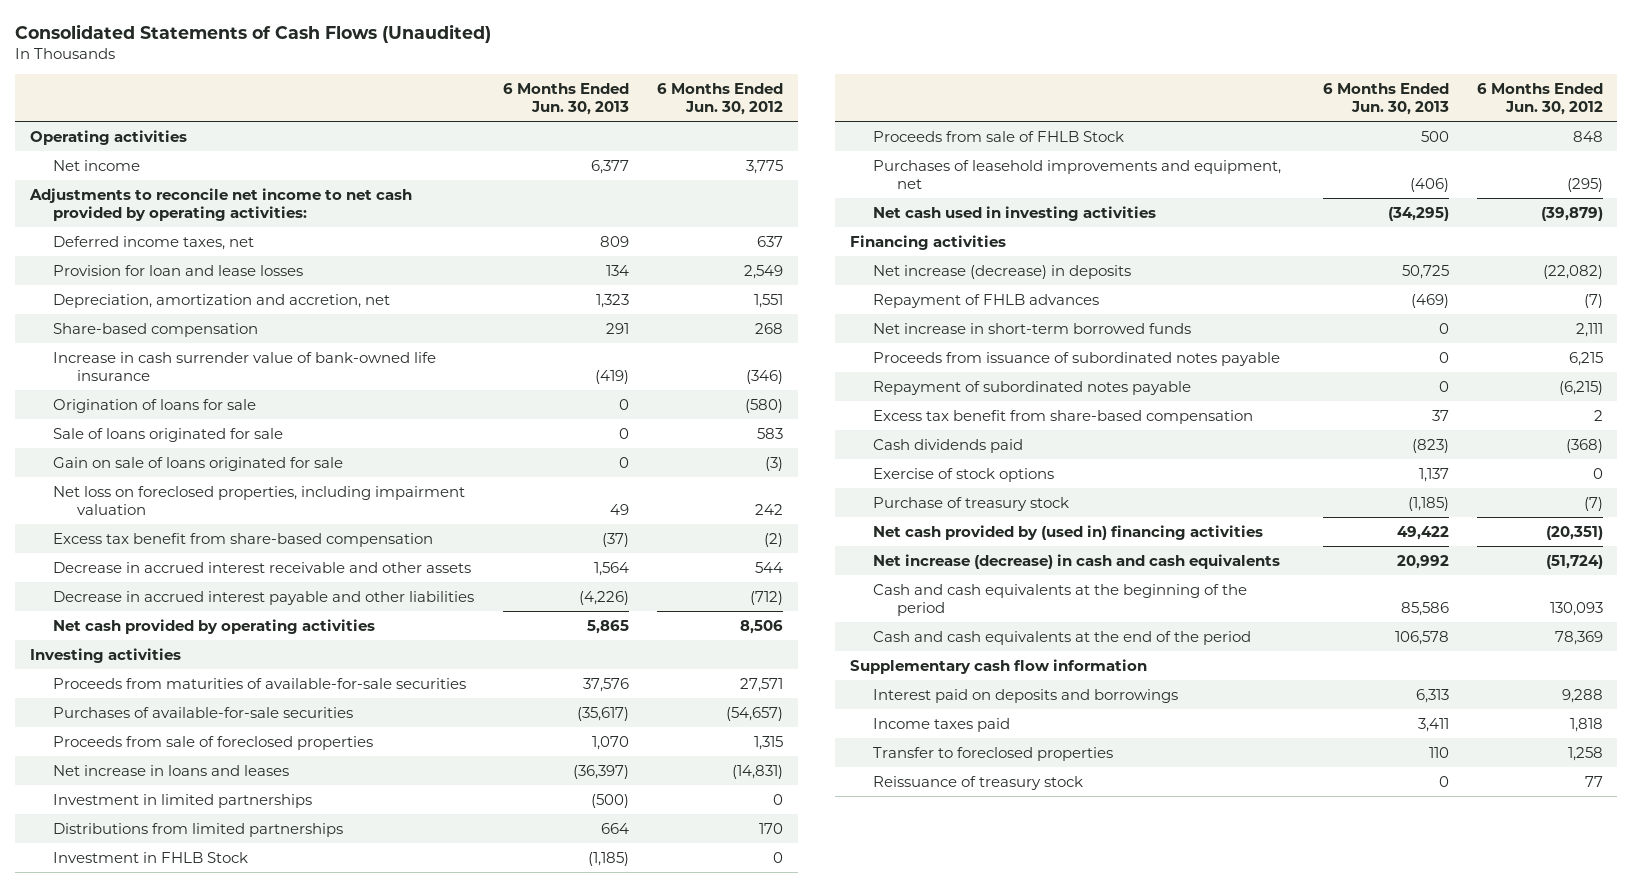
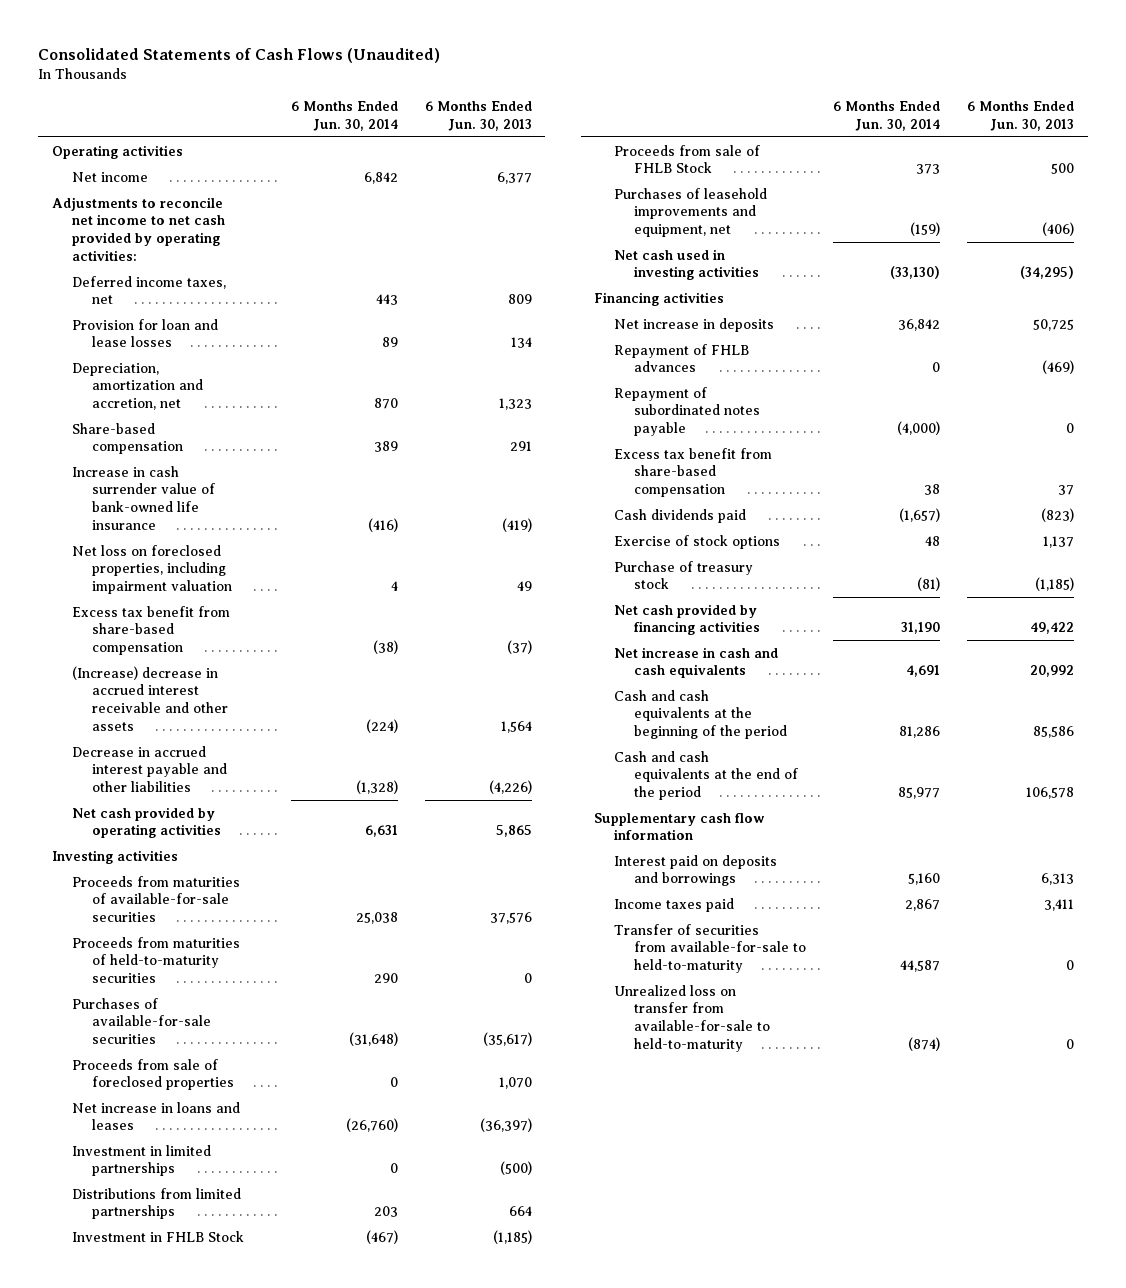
- | 6 Months Ended Jun. 30, 2013 | 6 Months Ended Jun. 30, 2012
+ | 6 Months Ended Jun. 30, 2014 | 6 Months Ended Jun. 30, 2013
- Origination of loans for sale | 0 | (580)
- Sale of loans originated for sale | 0 | 583
- Gain on sale of loans originated for sale | 0 | (3)
- Decrease in accrued interest receivable and other assets | 1,564 | 544
+ (Increase) decrease in accrued interest receivable and other assets | (224) | 1,564
+ Proceeds from maturities of held-to-maturity securities | 290 | 0
- Net increase (decrease) in deposits | 50,725 | (22,082)
+ Net increase in deposits | 36,842 | 50,725
- Net increase in short-term borrowed funds | 0 | 2,111
- Proceeds from issuance of subordinated notes payable | 0 | 6,215
- Net cash provided by (used in) financing activities | 49,422 | (20,351)
- Net increase (decrease) in cash and cash equivalents | 20,992 | (51,724)
+ Net cash provided by financing activities | 31,190 | 49,422
+ Net increase in cash and cash equivalents | 4,691 | 20,992
- Transfer to foreclosed properties | 110 | 1,258
- Reissuance of treasury stock | 0 | 77
+ Transfer of securities from available-for-sale to held-to-maturity | 44,587 | 0
+ Unrealized loss on transfer from available-for-sale to held-to-maturity | (874) | 0

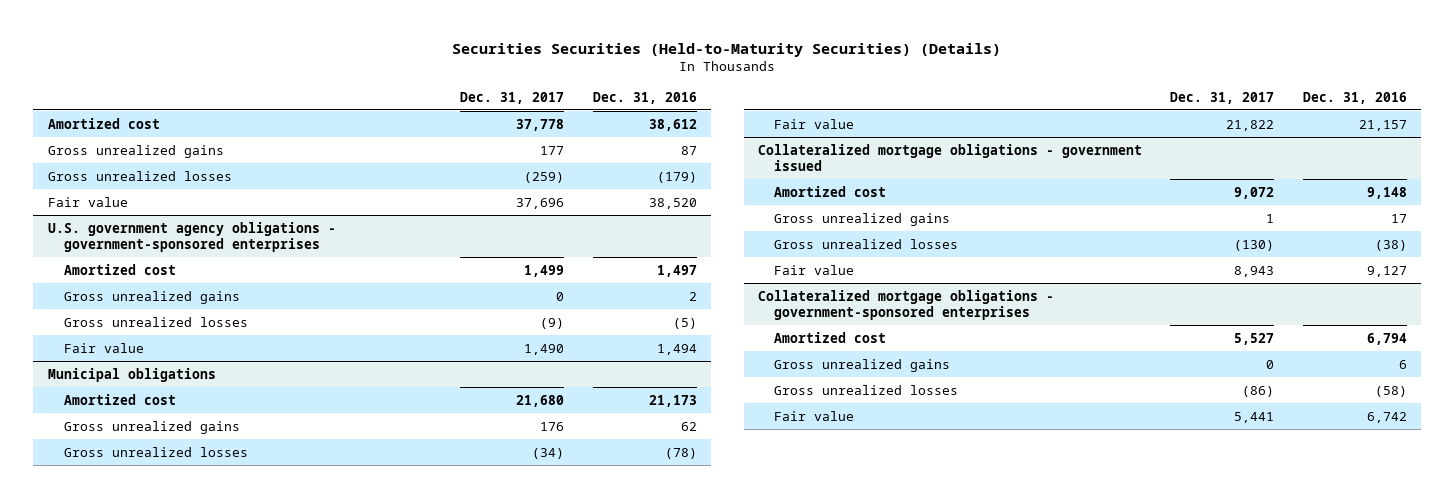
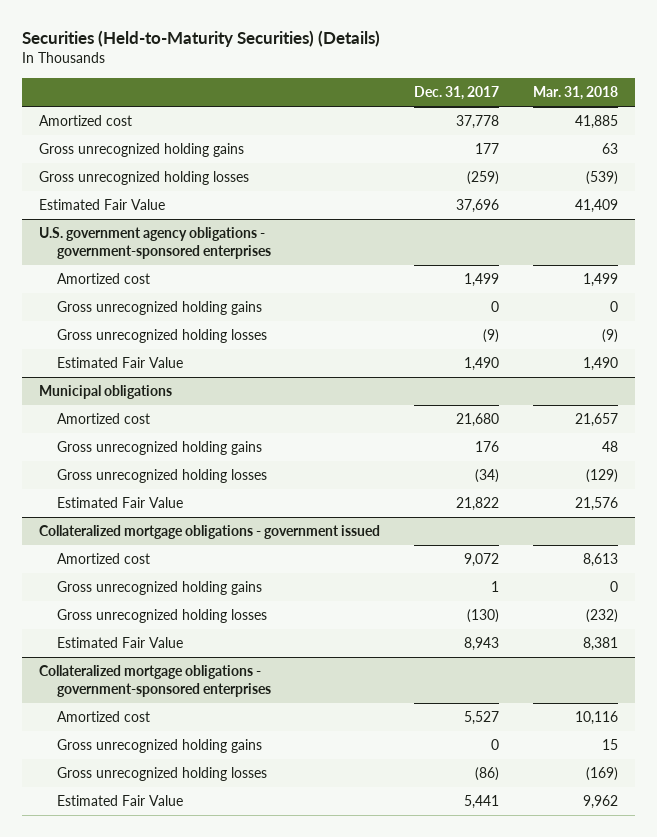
- Securities Securities (Held-to-Maturity Securities) (Details)
+ Securities (Held-to-Maturity Securities) (Details)
- | Dec. 31, 2017 | Dec. 31, 2016
+ | Dec. 31, 2017 | Mar. 31, 2018
- Gross unrealized gains | 177 | 87
- Gross unrealized losses | (259) | (179)
- Fair value | 37,696 | 38,520
+ Gross unrecognized holding gains | 177 | 63
+ Gross unrecognized holding losses | (259) | (539)
+ Estimated Fair Value | 37,696 | 41,409
@ U.S. government agency obligations - government-sponsored enterprises
- Gross unrealized gains | 0 | 2
- Gross unrealized losses | (9) | (5)
- Fair value | 1,490 | 1,494
+ Gross unrecognized holding gains | 0 | 0
+ Gross unrecognized holding losses | (9) | (9)
+ Estimated Fair Value | 1,490 | 1,490
@ Municipal obligations
- Gross unrealized gains | 176 | 62
- Gross unrealized losses | (34) | (78)
- Fair value | 21,822 | 21,157
+ Gross unrecognized holding gains | 176 | 48
+ Gross unrecognized holding losses | (34) | (129)
+ Estimated Fair Value | 21,822 | 21,576
@ Collateralized mortgage obligations - government issued
- Gross unrealized gains | 1 | 17
- Gross unrealized losses | (130) | (38)
- Fair value | 8,943 | 9,127
+ Gross unrecognized holding gains | 1 | 0
+ Gross unrecognized holding losses | (130) | (232)
+ Estimated Fair Value | 8,943 | 8,381
@ Collateralized mortgage obligations - government-sponsored enterprises
- Gross unrealized gains | 0 | 6
- Gross unrealized losses | (86) | (58)
- Fair value | 5,441 | 6,742
+ Gross unrecognized holding gains | 0 | 15
+ Gross unrecognized holding losses | (86) | (169)
+ Estimated Fair Value | 5,441 | 9,962

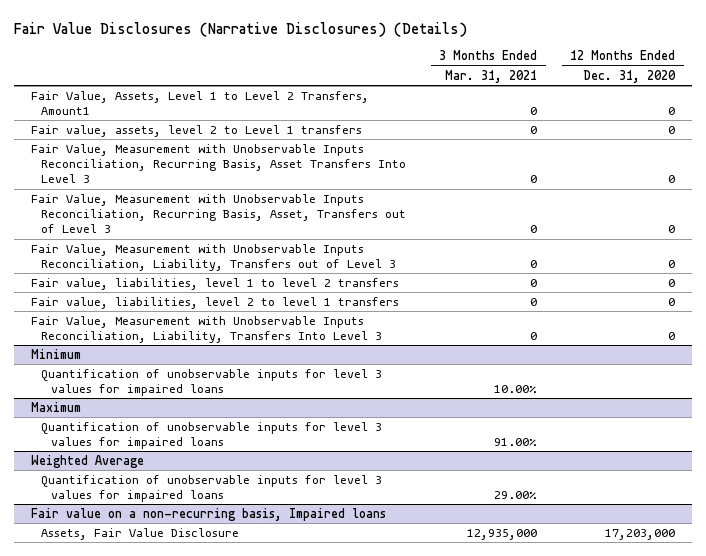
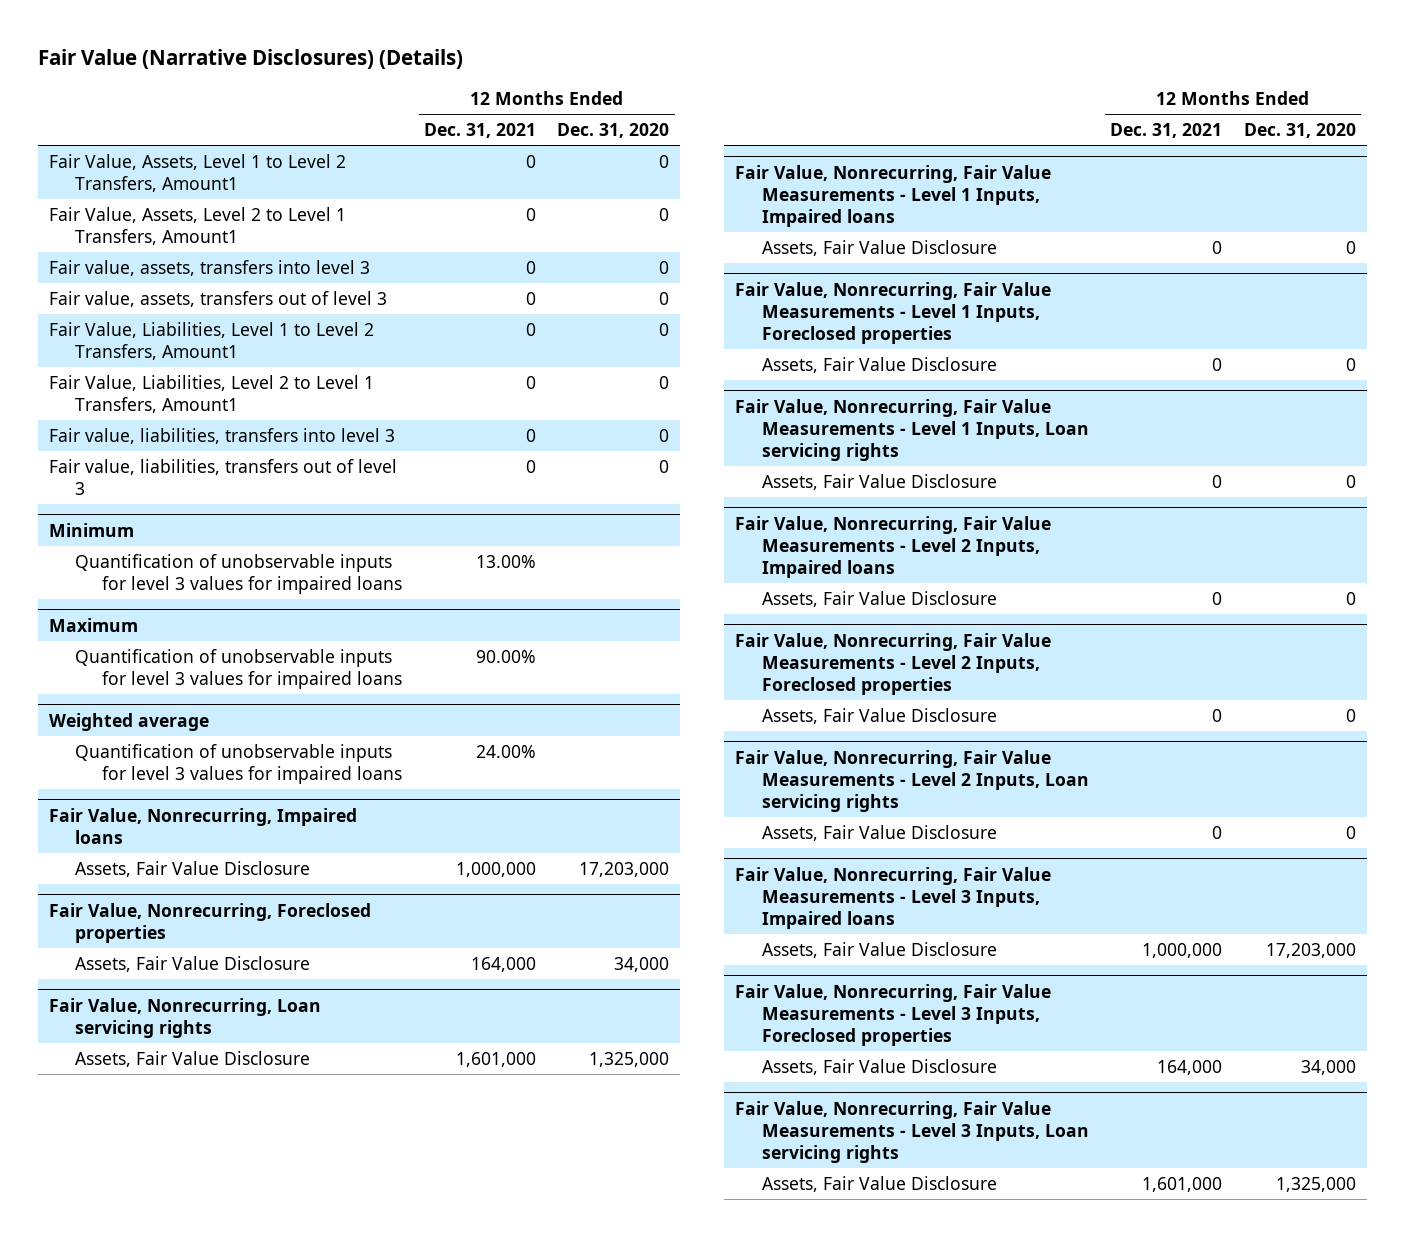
- Fair Value Disclosures (Narrative Disclosures) (Details)
+ Fair Value (Narrative Disclosures) (Details)
- | 3 Months Ended Mar. 31, 2021 | 12 Months Ended Dec. 31, 2020
+ | 12 Months Ended Dec. 31, 2021 | 12 Months Ended Dec. 31, 2020
- Fair value, assets, level 2 to Level 1 transfers | 0 | 0
- Fair Value, Measurement with Unobservable Inputs Reconciliation, Recurring Basis, Asset Transfers Into Level 3 | 0 | 0
- Fair Value, Measurement with Unobservable Inputs Reconciliation, Recurring Basis, Asset, Transfers out of Level 3 | 0 | 0
- Fair Value, Measurement with Unobservable Inputs Reconciliation, Liability, Transfers out of Level 3 | 0 | 0
- Fair value, liabilities, level 1 to level 2 transfers | 0 | 0
- Fair value, liabilities, level 2 to level 1 transfers | 0 | 0
- Fair Value, Measurement with Unobservable Inputs Reconciliation, Liability, Transfers Into Level 3 | 0 | 0
+ Fair Value, Assets, Level 2 to Level 1 Transfers, Amount1 | 0 | 0
+ Fair value, assets, transfers into level 3 | 0 | 0
+ Fair value, assets, transfers out of level 3 | 0 | 0
+ Fair Value, Liabilities, Level 1 to Level 2 Transfers, Amount1 | 0 | 0
+ Fair Value, Liabilities, Level 2 to Level 1 Transfers, Amount1 | 0 | 0
+ Fair value, liabilities, transfers into level 3 | 0 | 0
+ Fair value, liabilities, transfers out of level 3 | 0 | 0
- Weighted Average
+ Weighted average
- Fair value on a non-recurring basis, Impaired loans
+ Fair Value, Nonrecurring, Impaired loans
+ Fair Value, Nonrecurring, Foreclosed properties
+ Assets, Fair Value Disclosure | 164,000 | 34,000
+ Fair Value, Nonrecurring, Loan servicing rights
+ Assets, Fair Value Disclosure | 1,601,000 | 1,325,000
+ Fair Value, Nonrecurring, Fair Value Measurements - Level 1 Inputs, Impaired loans
+ Assets, Fair Value Disclosure | 0 | 0
+ Fair Value, Nonrecurring, Fair Value Measurements - Level 1 Inputs, Foreclosed properties
+ Assets, Fair Value Disclosure | 0 | 0
+ Fair Value, Nonrecurring, Fair Value Measurements - Level 1 Inputs, Loan servicing rights
+ Assets, Fair Value Disclosure | 0 | 0
+ Fair Value, Nonrecurring, Fair Value Measurements - Level 2 Inputs, Impaired loans
+ Assets, Fair Value Disclosure | 0 | 0
+ Fair Value, Nonrecurring, Fair Value Measurements - Level 2 Inputs, Foreclosed properties
+ Assets, Fair Value Disclosure | 0 | 0
+ Fair Value, Nonrecurring, Fair Value Measurements - Level 2 Inputs, Loan servicing rights
+ Assets, Fair Value Disclosure | 0 | 0
+ Fair Value, Nonrecurring, Fair Value Measurements - Level 3 Inputs, Impaired loans
+ Assets, Fair Value Disclosure | 1,000,000 | 17,203,000
+ Fair Value, Nonrecurring, Fair Value Measurements - Level 3 Inputs, Foreclosed properties
+ Assets, Fair Value Disclosure | 164,000 | 34,000
+ Fair Value, Nonrecurring, Fair Value Measurements - Level 3 Inputs, Loan servicing rights
+ Assets, Fair Value Disclosure | 1,601,000 | 1,325,000

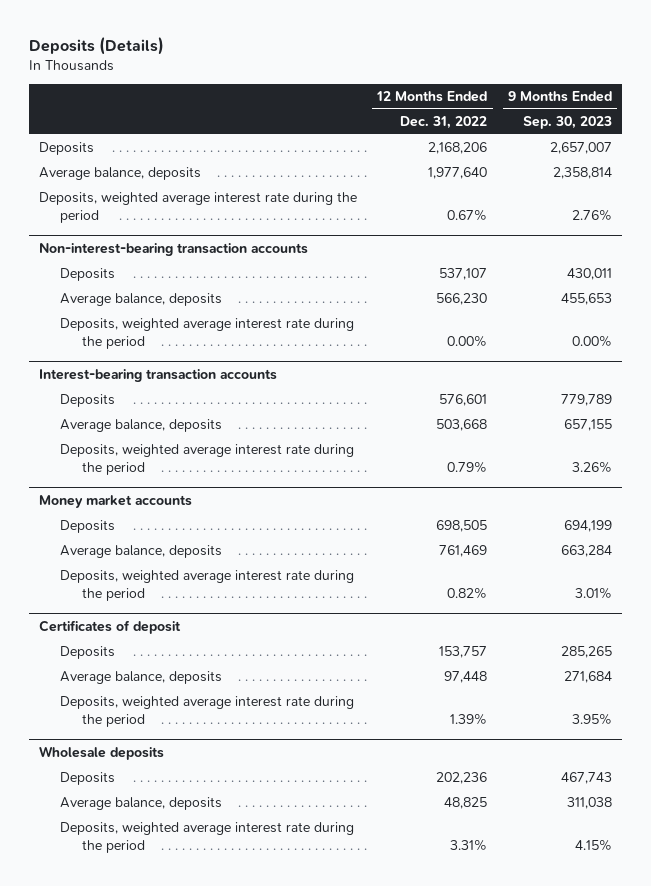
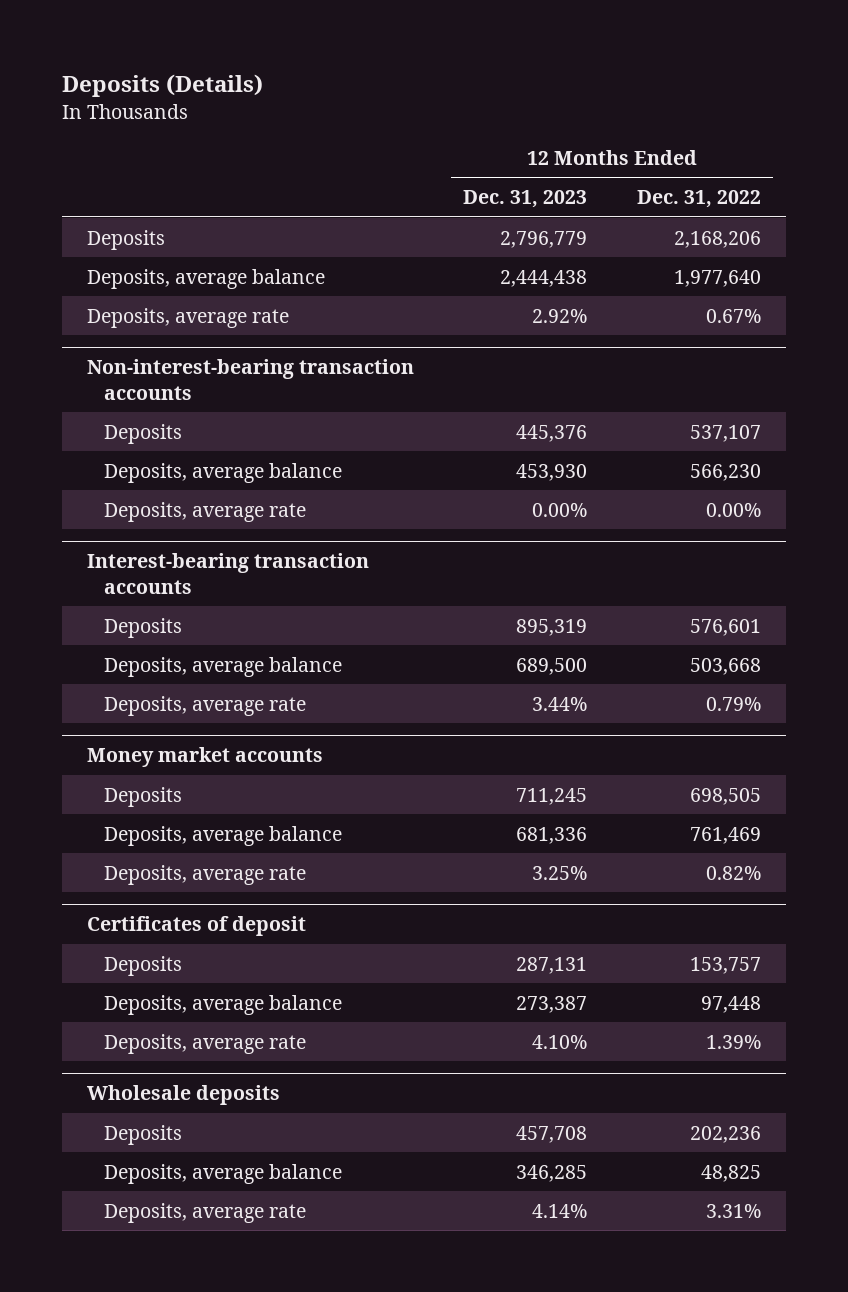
- | 12 Months Ended Dec. 31, 2022 | 9 Months Ended Sep. 30, 2023
+ | 12 Months Ended Dec. 31, 2023 | 12 Months Ended Dec. 31, 2022
- Average balance, deposits | 1,977,640 | 2,358,814
- Deposits, weighted average interest rate during the period | 0.67% | 2.76%
+ Deposits, average balance | 2,444,438 | 1,977,640
+ Deposits, average rate | 2.92% | 0.67%
@ Non-interest-bearing transaction accounts
- Average balance, deposits | 566,230 | 455,653
- Deposits, weighted average interest rate during the period | 0.00% | 0.00%
+ Deposits, average balance | 453,930 | 566,230
+ Deposits, average rate | 0.00% | 0.00%
@ Interest-bearing transaction accounts
- Average balance, deposits | 503,668 | 657,155
- Deposits, weighted average interest rate during the period | 0.79% | 3.26%
+ Deposits, average balance | 689,500 | 503,668
+ Deposits, average rate | 3.44% | 0.79%
@ Money market accounts
- Average balance, deposits | 761,469 | 663,284
- Deposits, weighted average interest rate during the period | 0.82% | 3.01%
+ Deposits, average balance | 681,336 | 761,469
+ Deposits, average rate | 3.25% | 0.82%
@ Certificates of deposit
- Average balance, deposits | 97,448 | 271,684
- Deposits, weighted average interest rate during the period | 1.39% | 3.95%
+ Deposits, average balance | 273,387 | 97,448
+ Deposits, average rate | 4.10% | 1.39%
@ Wholesale deposits
- Average balance, deposits | 48,825 | 311,038
- Deposits, weighted average interest rate during the period | 3.31% | 4.15%
+ Deposits, average balance | 346,285 | 48,825
+ Deposits, average rate | 4.14% | 3.31%

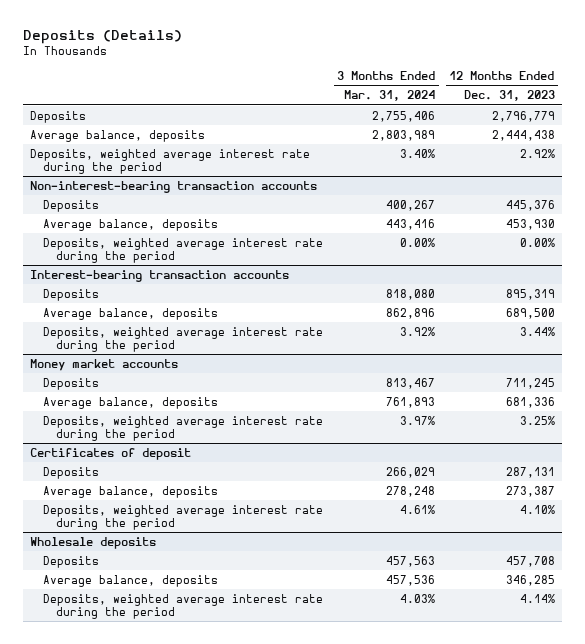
- | 12 Months Ended Dec. 31, 2023 | 12 Months Ended Dec. 31, 2022
+ | 3 Months Ended Mar. 31, 2024 | 12 Months Ended Dec. 31, 2023
- Deposits, average balance | 2,444,438 | 1,977,640
- Deposits, average rate | 2.92% | 0.67%
+ Average balance, deposits | 2,803,989 | 2,444,438
+ Deposits, weighted average interest rate during the period | 3.40% | 2.92%
@ Non-interest-bearing transaction accounts
- Deposits, average balance | 453,930 | 566,230
- Deposits, average rate | 0.00% | 0.00%
+ Average balance, deposits | 443,416 | 453,930
+ Deposits, weighted average interest rate during the period | 0.00% | 0.00%
@ Interest-bearing transaction accounts
- Deposits, average balance | 689,500 | 503,668
- Deposits, average rate | 3.44% | 0.79%
+ Average balance, deposits | 862,896 | 689,500
+ Deposits, weighted average interest rate during the period | 3.92% | 3.44%
@ Money market accounts
- Deposits, average balance | 681,336 | 761,469
- Deposits, average rate | 3.25% | 0.82%
+ Average balance, deposits | 761,893 | 681,336
+ Deposits, weighted average interest rate during the period | 3.97% | 3.25%
@ Certificates of deposit
- Deposits, average balance | 273,387 | 97,448
- Deposits, average rate | 4.10% | 1.39%
+ Average balance, deposits | 278,248 | 273,387
+ Deposits, weighted average interest rate during the period | 4.61% | 4.10%
@ Wholesale deposits
- Deposits, average balance | 346,285 | 48,825
- Deposits, average rate | 4.14% | 3.31%
+ Average balance, deposits | 457,536 | 346,285
+ Deposits, weighted average interest rate during the period | 4.03% | 4.14%

